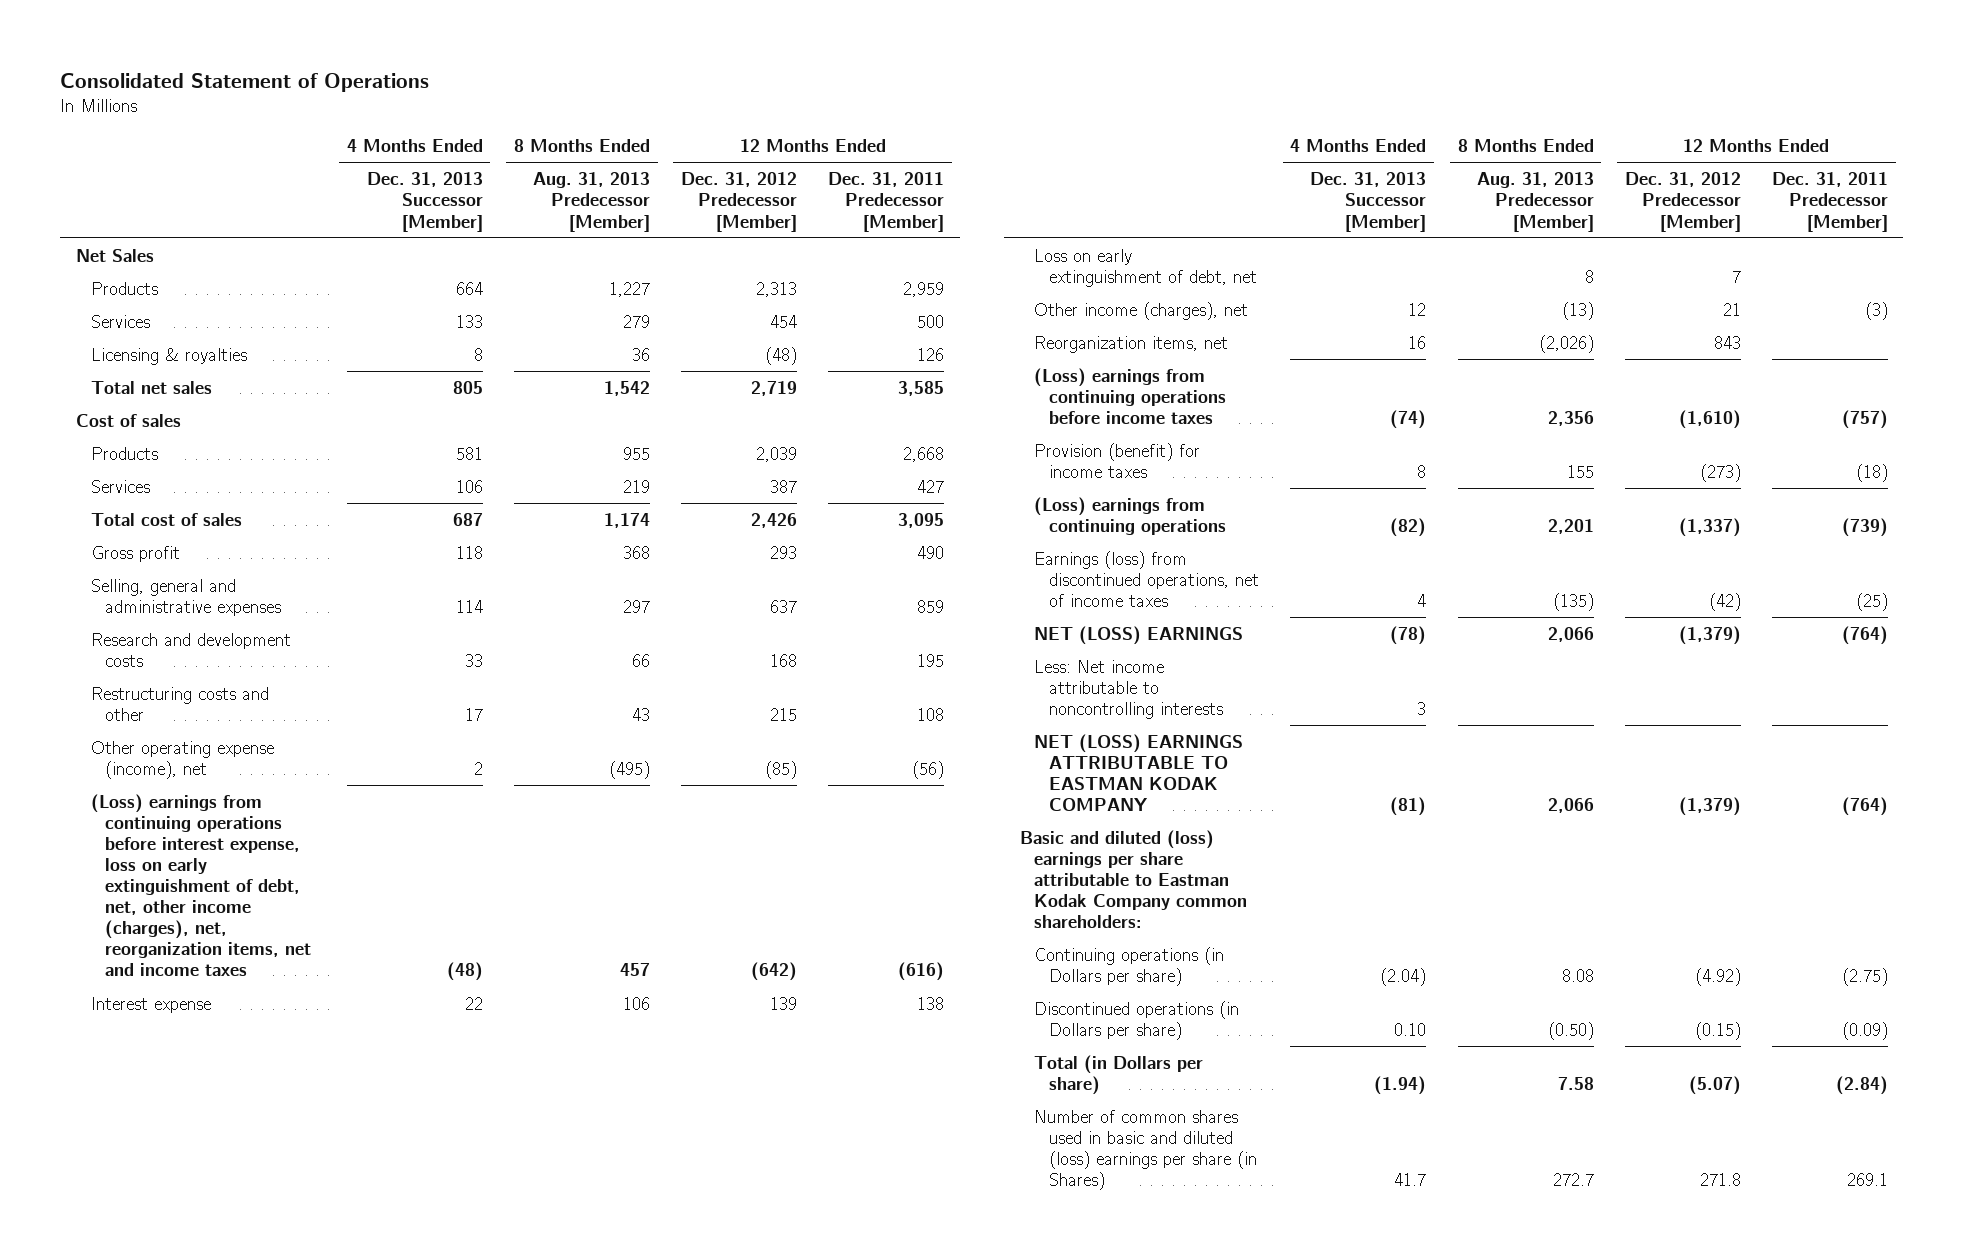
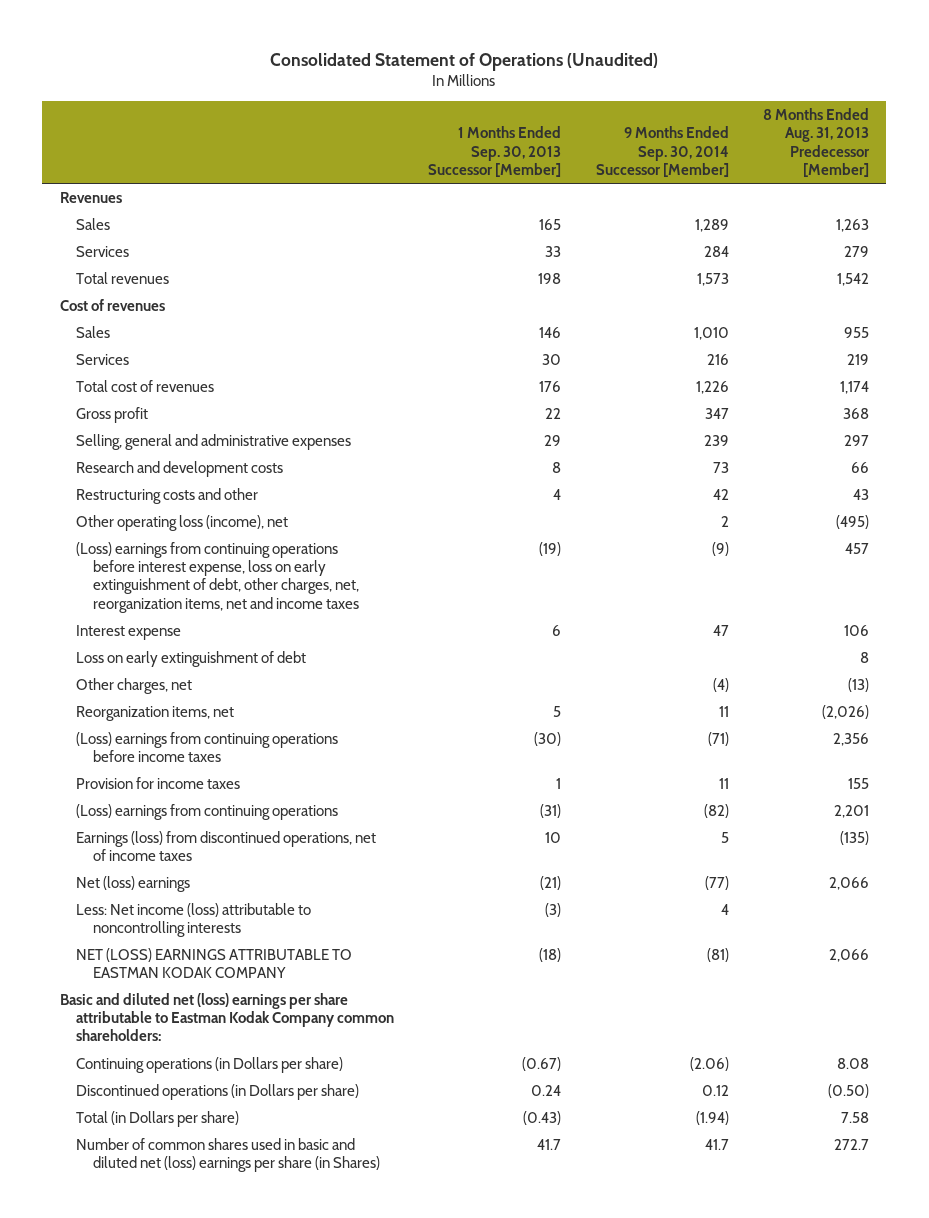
- Consolidated Statement of Operations
+ Consolidated Statement of Operations (Unaudited)
- | 4 Months Ended Dec. 31, 2013 Successor [Member] | 8 Months Ended Aug. 31, 2013 Predecessor [Member] | 12 Months Ended Dec. 31, 2012 Predecessor [Member] | 12 Months Ended Dec. 31, 2011 Predecessor [Member]
+ | 1 Months Ended Sep. 30, 2013 Successor [Member] | 9 Months Ended Sep. 30, 2014 Successor [Member] | 8 Months Ended Aug. 31, 2013 Predecessor [Member]
- Net Sales
- Products | 664 | 1,227 | 2,313 | 2,959
+ Revenues
+ Sales | 165 | 1,289 | 1,263
- Licensing & royalties | 8 | 36 | (48) | 126
- Total net sales | 805 | 1,542 | 2,719 | 3,585
- Cost of sales
- Products | 581 | 955 | 2,039 | 2,668
+ Total revenues | 198 | 1,573 | 1,542
+ Cost of revenues
+ Sales | 146 | 1,010 | 955
- Total cost of sales | 687 | 1,174 | 2,426 | 3,095
+ Total cost of revenues | 176 | 1,226 | 1,174
- Other operating expense (income), net | 2 | (495) | (85) | (56)
- (Loss) earnings from continuing operations before interest expense, loss on early extinguishment of debt, net, other income (charges), net, reorganization items, net and income taxes | (48) | 457 | (642) | (616)
+ Other operating loss (income), net | | 2 | (495)
+ (Loss) earnings from continuing operations before interest expense, loss on early extinguishment of debt, other charges, net, reorganization items, net and income taxes | (19) | (9) | 457
- Loss on early extinguishment of debt, net | | 8 | 7 |
- Other income (charges), net | 12 | (13) | 21 | (3)
+ Loss on early extinguishment of debt | | | 8
+ Other charges, net | | (4) | (13)
- Provision (benefit) for income taxes | 8 | 155 | (273) | (18)
+ Provision for income taxes | 1 | 11 | 155
- NET (LOSS) EARNINGS | (78) | 2,066 | (1,379) | (764)
- Less: Net income attributable to noncontrolling interests | 3 | | |
+ Net (loss) earnings | (21) | (77) | 2,066
+ Less: Net income (loss) attributable to noncontrolling interests | (3) | 4 |
- Basic and diluted (loss) earnings per share attributable to Eastman Kodak Company common shareholders:
+ Basic and diluted net (loss) earnings per share attributable to Eastman Kodak Company common shareholders:
- Number of common shares used in basic and diluted (loss) earnings per share (in Shares) | 41.7 | 272.7 | 271.8 | 269.1
+ Number of common shares used in basic and diluted net (loss) earnings per share (in Shares) | 41.7 | 41.7 | 272.7

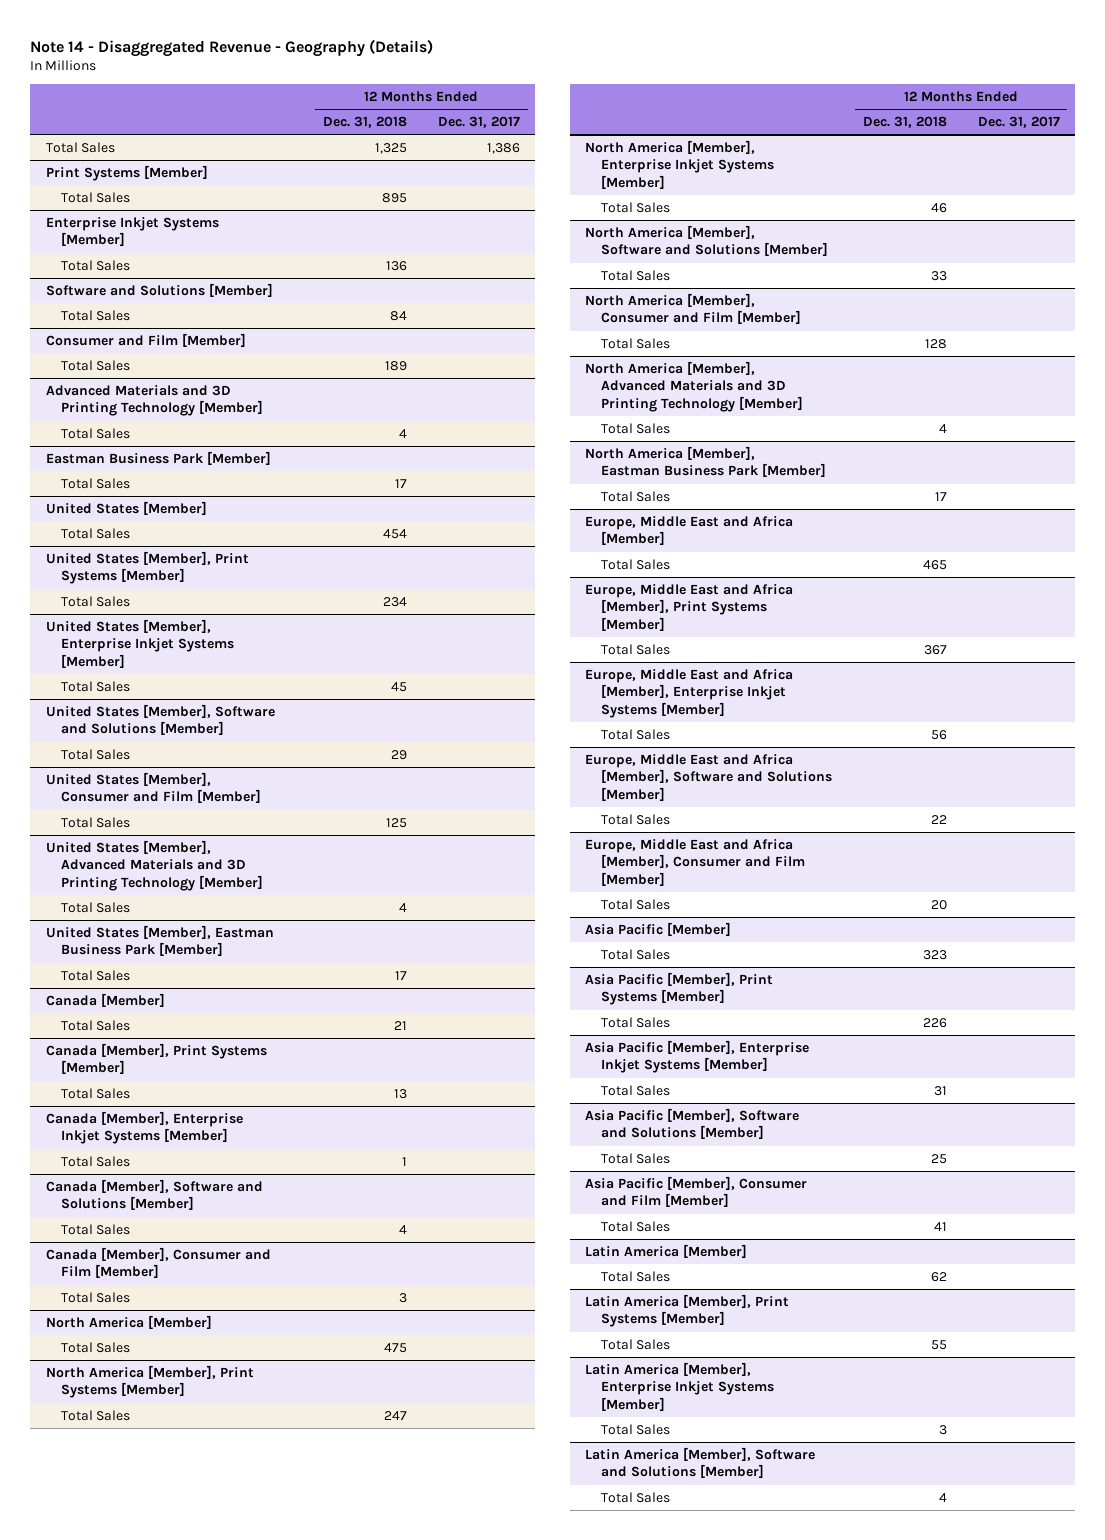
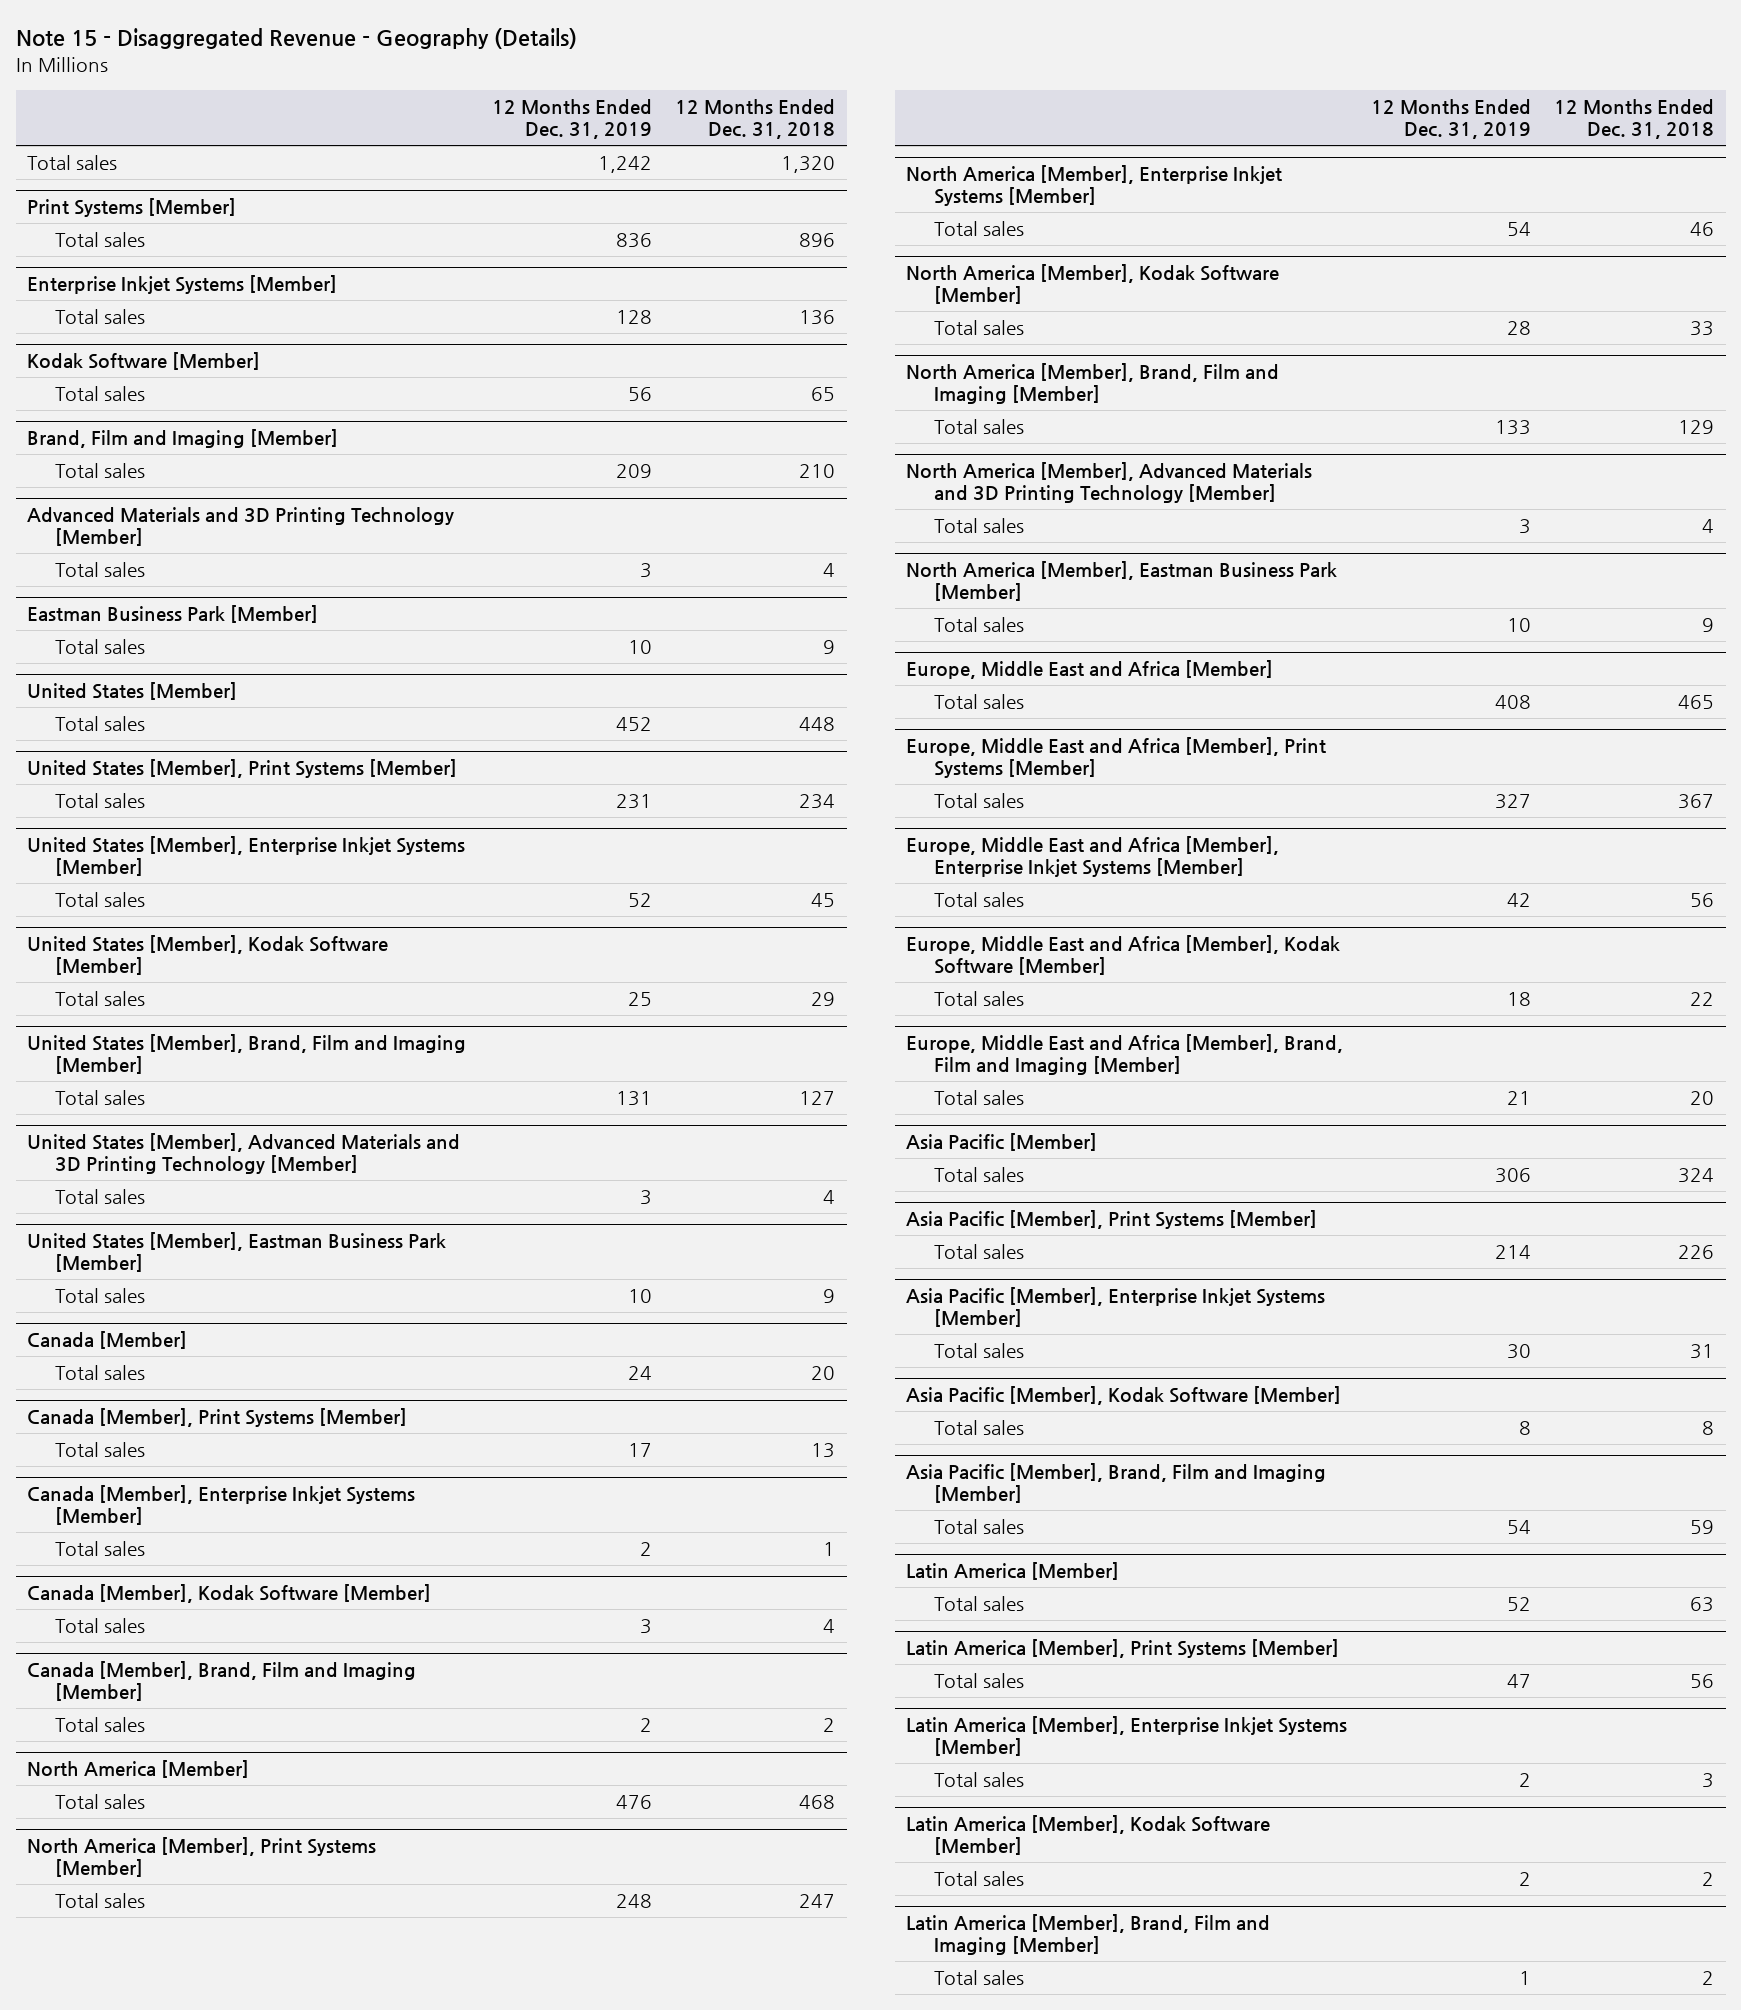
- Note 14 - Disaggregated Revenue - Geography (Details)
+ Note 15 - Disaggregated Revenue - Geography (Details)
- | 12 Months Ended Dec. 31, 2018 | 12 Months Ended Dec. 31, 2017
+ | 12 Months Ended Dec. 31, 2019 | 12 Months Ended Dec. 31, 2018
- Total Sales | 1,325 | 1,386
+ Total sales | 1,242 | 1,320
@ Print Systems [Member]
- Total Sales | 895 |
+ Total sales | 836 | 896
@ Enterprise Inkjet Systems [Member]
- Total Sales | 136 |
- Software and Solutions [Member]
- Total Sales | 84 |
- Consumer and Film [Member]
- Total Sales | 189 |
@ Enterprise Inkjet Systems [Member]
+ Total sales | 128 | 136
+ Kodak Software [Member]
+ Total sales | 56 | 65
+ Brand, Film and Imaging [Member]
+ Total sales | 209 | 210
@ Advanced Materials and 3D Printing Technology [Member]
- Total Sales | 4 |
+ Total sales | 3 | 4
@ Eastman Business Park [Member]
- Total Sales | 17 |
+ Total sales | 10 | 9
@ United States [Member]
- Total Sales | 454 |
+ Total sales | 452 | 448
@ United States [Member], Print Systems [Member]
- Total Sales | 234 |
+ Total sales | 231 | 234
@ United States [Member], Enterprise Inkjet Systems [Member]
- Total Sales | 45 |
- United States [Member], Software and Solutions [Member]
- Total Sales | 29 |
- United States [Member], Consumer and Film [Member]
- Total Sales | 125 |
@ United States [Member], Enterprise Inkjet Systems [Member]
+ Total sales | 52 | 45
+ United States [Member], Kodak Software [Member]
+ Total sales | 25 | 29
+ United States [Member], Brand, Film and Imaging [Member]
+ Total sales | 131 | 127
@ United States [Member], Advanced Materials and 3D Printing Technology [Member]
- Total Sales | 4 |
+ Total sales | 3 | 4
@ United States [Member], Eastman Business Park [Member]
- Total Sales | 17 |
+ Total sales | 10 | 9
@ Canada [Member]
- Total Sales | 21 |
+ Total sales | 24 | 20
@ Canada [Member], Print Systems [Member]
- Total Sales | 13 |
+ Total sales | 17 | 13
@ Canada [Member], Enterprise Inkjet Systems [Member]
- Total Sales | 1 |
- Canada [Member], Software and Solutions [Member]
- Total Sales | 4 |
- Canada [Member], Consumer and Film [Member]
- Total Sales | 3 |
@ Canada [Member], Enterprise Inkjet Systems [Member]
+ Total sales | 2 | 1
+ Canada [Member], Kodak Software [Member]
+ Total sales | 3 | 4
+ Canada [Member], Brand, Film and Imaging [Member]
+ Total sales | 2 | 2
@ North America [Member]
- Total Sales | 475 |
+ Total sales | 476 | 468
@ North America [Member], Print Systems [Member]
- Total Sales | 247 |
+ Total sales | 248 | 247
@ North America [Member], Enterprise Inkjet Systems [Member]
- Total Sales | 46 |
- North America [Member], Software and Solutions [Member]
- Total Sales | 33 |
- North America [Member], Consumer and Film [Member]
- Total Sales | 128 |
@ North America [Member], Enterprise Inkjet Systems [Member]
+ Total sales | 54 | 46
+ North America [Member], Kodak Software [Member]
+ Total sales | 28 | 33
+ North America [Member], Brand, Film and Imaging [Member]
+ Total sales | 133 | 129
@ North America [Member], Advanced Materials and 3D Printing Technology [Member]
- Total Sales | 4 |
+ Total sales | 3 | 4
@ North America [Member], Eastman Business Park [Member]
- Total Sales | 17 |
+ Total sales | 10 | 9
@ Europe, Middle East and Africa [Member]
- Total Sales | 465 |
+ Total sales | 408 | 465
@ Europe, Middle East and Africa [Member], Print Systems [Member]
- Total Sales | 367 |
+ Total sales | 327 | 367
@ Europe, Middle East and Africa [Member], Enterprise Inkjet Systems [Member]
- Total Sales | 56 |
- Europe, Middle East and Africa [Member], Software and Solutions [Member]
- Total Sales | 22 |
- Europe, Middle East and Africa [Member], Consumer and Film [Member]
- Total Sales | 20 |
@ Europe, Middle East and Africa [Member], Enterprise Inkjet Systems [Member]
+ Total sales | 42 | 56
+ Europe, Middle East and Africa [Member], Kodak Software [Member]
+ Total sales | 18 | 22
+ Europe, Middle East and Africa [Member], Brand, Film and Imaging [Member]
+ Total sales | 21 | 20
@ Asia Pacific [Member]
- Total Sales | 323 |
+ Total sales | 306 | 324
@ Asia Pacific [Member], Print Systems [Member]
- Total Sales | 226 |
+ Total sales | 214 | 226
@ Asia Pacific [Member], Enterprise Inkjet Systems [Member]
- Total Sales | 31 |
- Asia Pacific [Member], Software and Solutions [Member]
- Total Sales | 25 |
- Asia Pacific [Member], Consumer and Film [Member]
- Total Sales | 41 |
@ Asia Pacific [Member], Enterprise Inkjet Systems [Member]
+ Total sales | 30 | 31
+ Asia Pacific [Member], Kodak Software [Member]
+ Total sales | 8 | 8
+ Asia Pacific [Member], Brand, Film and Imaging [Member]
+ Total sales | 54 | 59
@ Latin America [Member]
- Total Sales | 62 |
+ Total sales | 52 | 63
@ Latin America [Member], Print Systems [Member]
- Total Sales | 55 |
+ Total sales | 47 | 56
@ Latin America [Member], Enterprise Inkjet Systems [Member]
- Total Sales | 3 |
- Latin America [Member], Software and Solutions [Member]
- Total Sales | 4 |
@ Latin America [Member], Enterprise Inkjet Systems [Member]
+ Total sales | 2 | 3
+ Latin America [Member], Kodak Software [Member]
+ Total sales | 2 | 2
+ Latin America [Member], Brand, Film and Imaging [Member]
+ Total sales | 1 | 2

